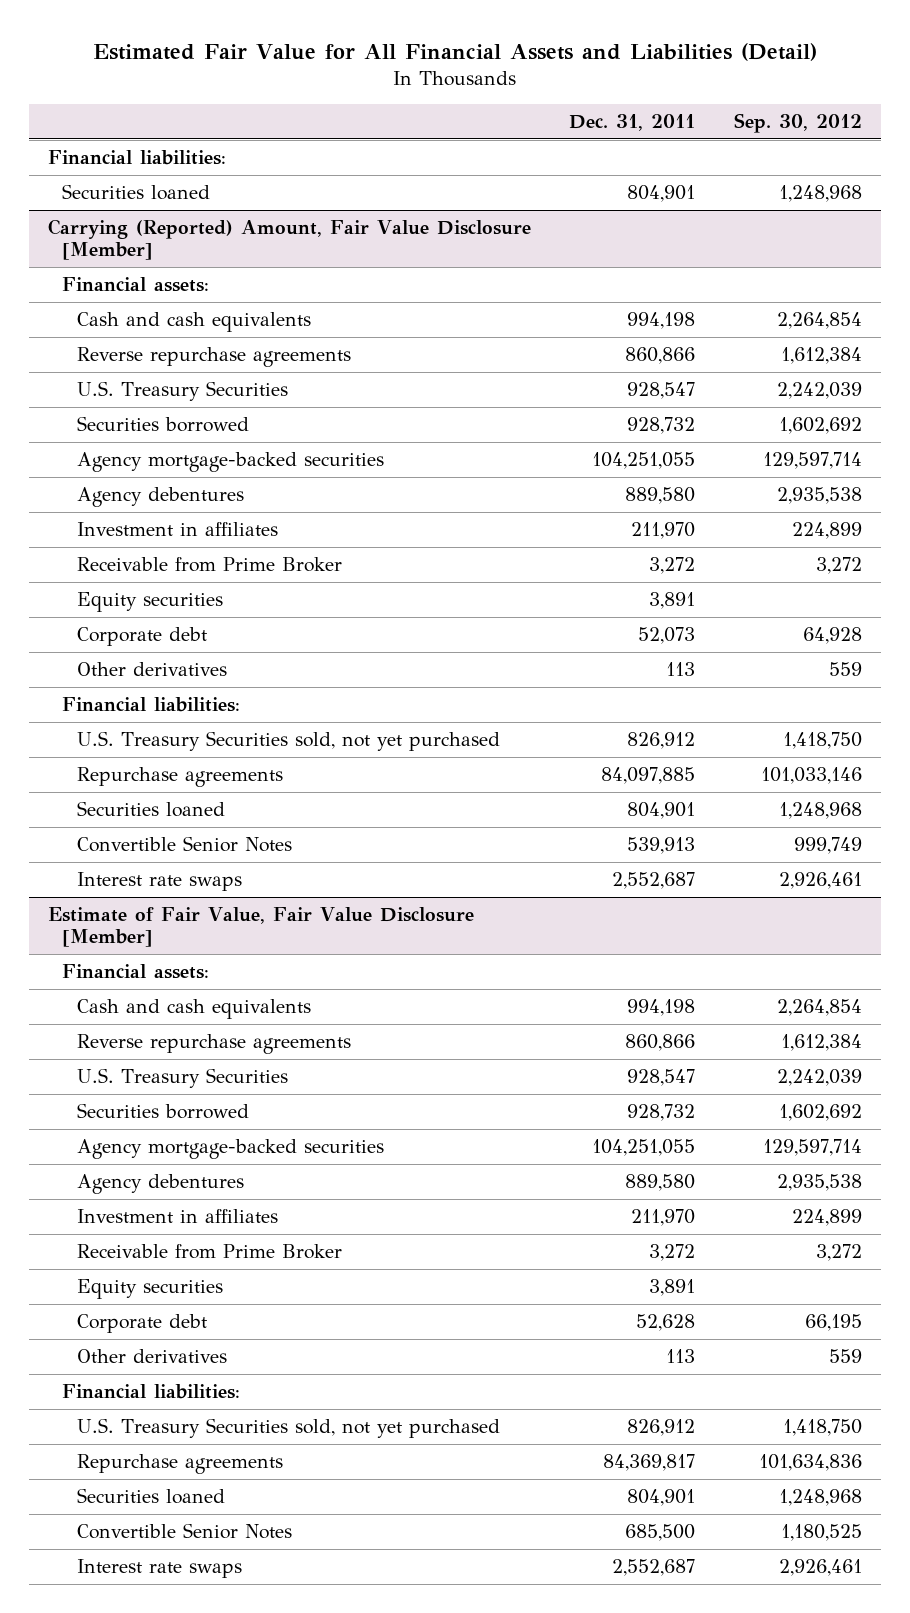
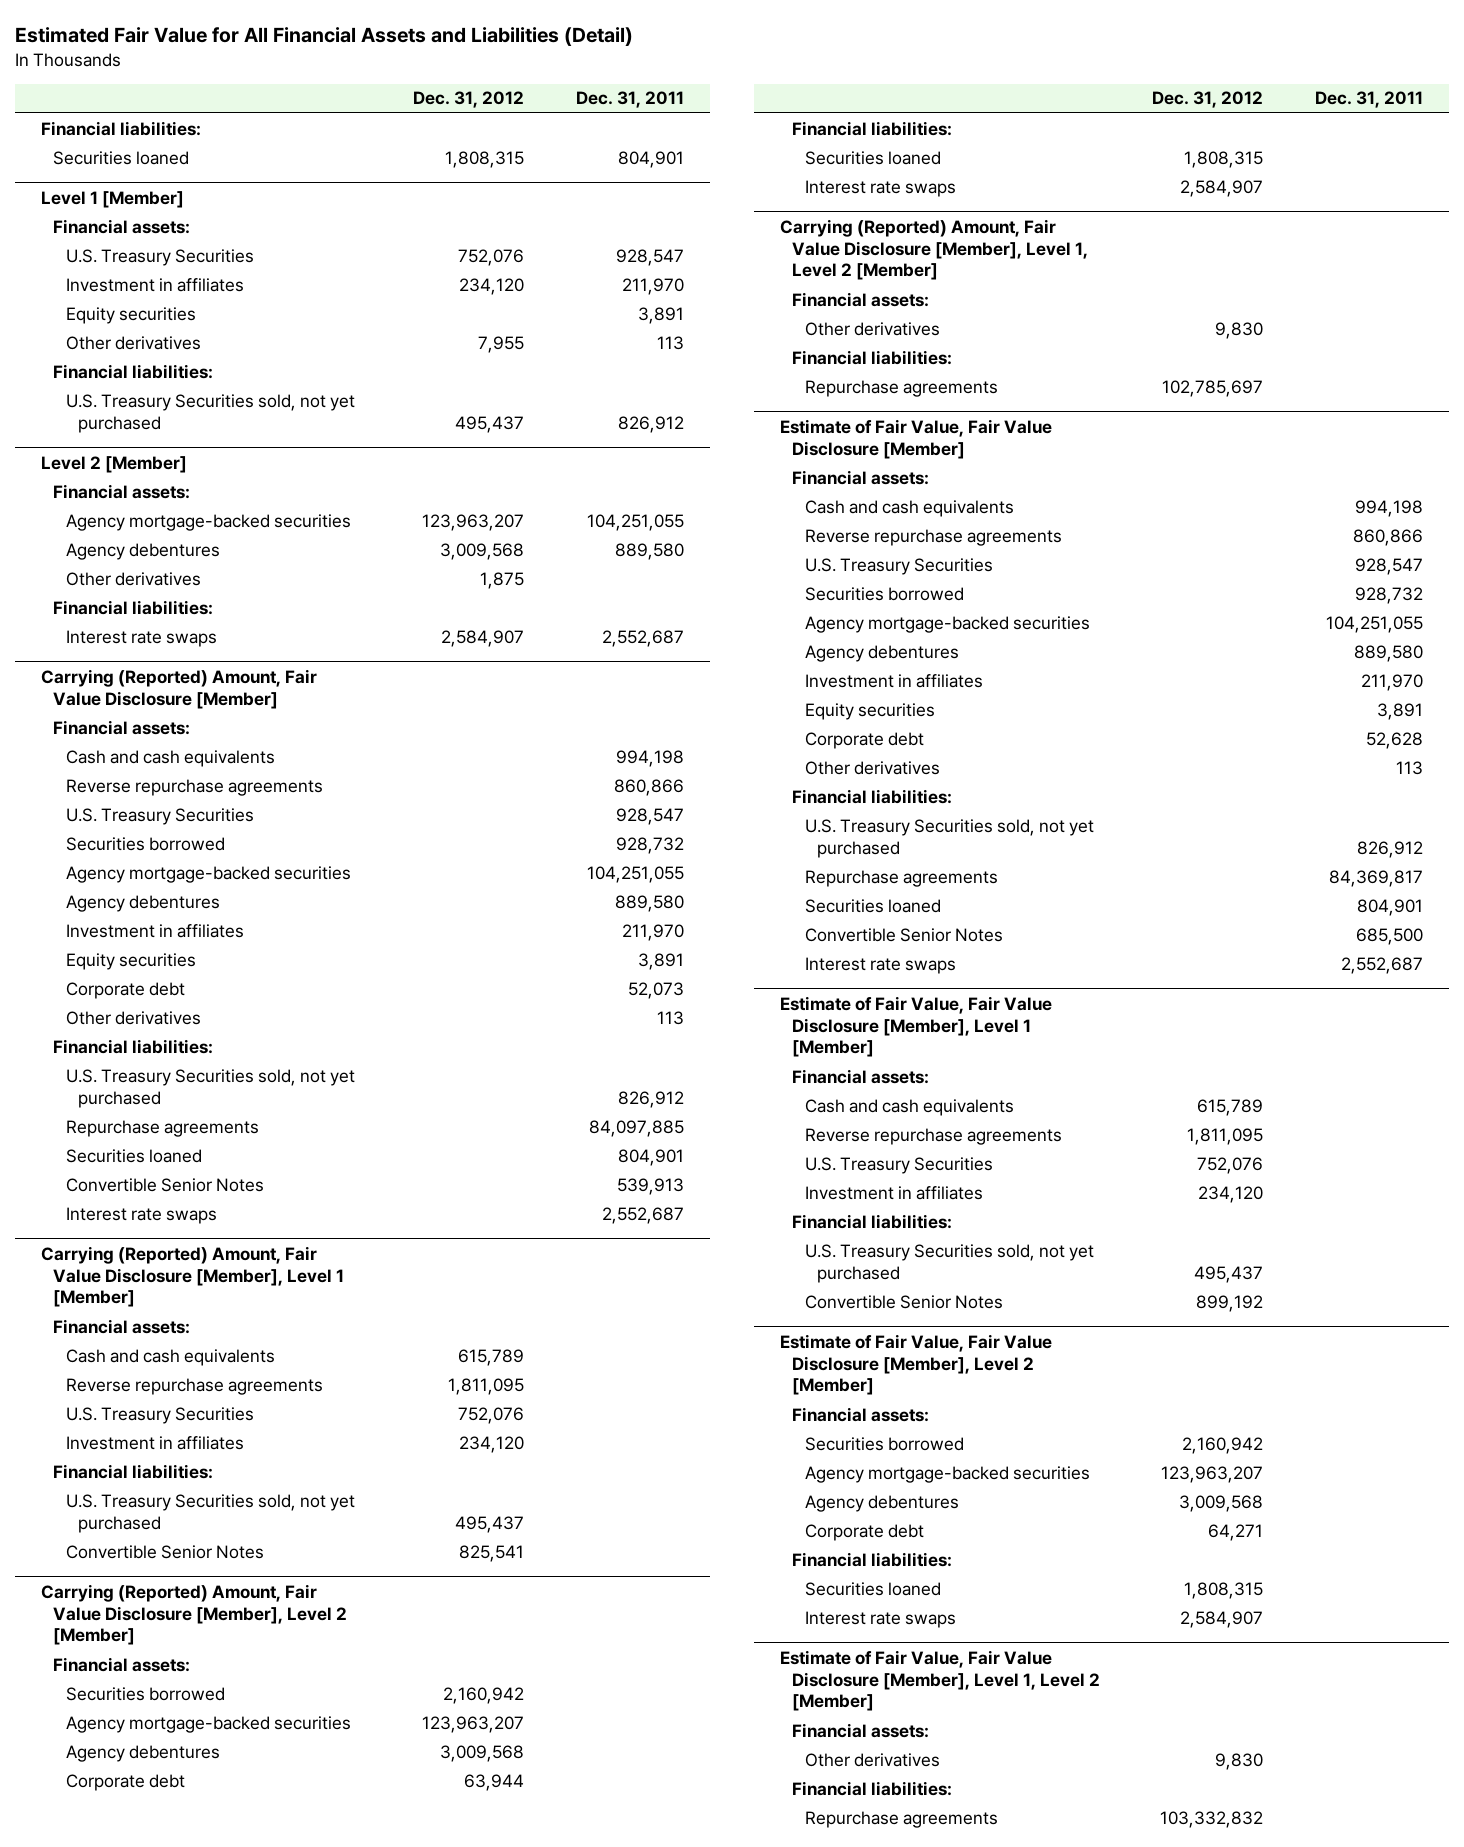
- | Dec. 31, 2011 | Sep. 30, 2012
+ | Dec. 31, 2012 | Dec. 31, 2011
+ Level 1 [Member]
+ Financial assets:
+ U.S. Treasury Securities | 752,076 | 928,547
+ Investment in affiliates | 234,120 | 211,970
+ Equity securities | | 3,891
+ Other derivatives | 7,955 | 113
+ Financial liabilities:
+ U.S. Treasury Securities sold, not yet purchased | 495,437 | 826,912
+ Level 2 [Member]
+ Financial assets:
+ Agency mortgage-backed securities | 123,963,207 | 104,251,055
+ Agency debentures | 3,009,568 | 889,580
+ Other derivatives | 1,875 |
+ Financial liabilities:
+ Interest rate swaps | 2,584,907 | 2,552,687
@ Carrying (Reported) Amount, Fair Value Disclosure [Member]
- Receivable from Prime Broker | 3,272 | 3,272
+ Carrying (Reported) Amount, Fair Value Disclosure [Member], Level 1 [Member]
+ Financial assets:
+ Cash and cash equivalents | 615,789 |
+ Reverse repurchase agreements | 1,811,095 |
+ U.S. Treasury Securities | 752,076 |
+ Investment in affiliates | 234,120 |
+ Financial liabilities:
+ U.S. Treasury Securities sold, not yet purchased | 495,437 |
+ Convertible Senior Notes | 825,541 |
+ Carrying (Reported) Amount, Fair Value Disclosure [Member], Level 2 [Member]
+ Financial assets:
+ Securities borrowed | 2,160,942 |
+ Agency mortgage-backed securities | 123,963,207 |
+ Agency debentures | 3,009,568 |
+ Corporate debt | 63,944 |
+ Financial liabilities:
+ Securities loaned | 1,808,315 |
+ Interest rate swaps | 2,584,907 |
+ Carrying (Reported) Amount, Fair Value Disclosure [Member], Level 1, Level 2 [Member]
+ Financial assets:
+ Other derivatives | 9,830 |
+ Financial liabilities:
+ Repurchase agreements | 102,785,697 |
@ Estimate of Fair Value, Fair Value Disclosure [Member]
- Receivable from Prime Broker | 3,272 | 3,272
+ Estimate of Fair Value, Fair Value Disclosure [Member], Level 1 [Member]
+ Financial assets:
+ Cash and cash equivalents | 615,789 |
+ Reverse repurchase agreements | 1,811,095 |
+ U.S. Treasury Securities | 752,076 |
+ Investment in affiliates | 234,120 |
+ Financial liabilities:
+ U.S. Treasury Securities sold, not yet purchased | 495,437 |
+ Convertible Senior Notes | 899,192 |
+ Estimate of Fair Value, Fair Value Disclosure [Member], Level 2 [Member]
+ Financial assets:
+ Securities borrowed | 2,160,942 |
+ Agency mortgage-backed securities | 123,963,207 |
+ Agency debentures | 3,009,568 |
+ Corporate debt | 64,271 |
+ Financial liabilities:
+ Securities loaned | 1,808,315 |
+ Interest rate swaps | 2,584,907 |
+ Estimate of Fair Value, Fair Value Disclosure [Member], Level 1, Level 2 [Member]
+ Financial assets:
+ Other derivatives | 9,830 |
+ Financial liabilities:
+ Repurchase agreements | 103,332,832 |

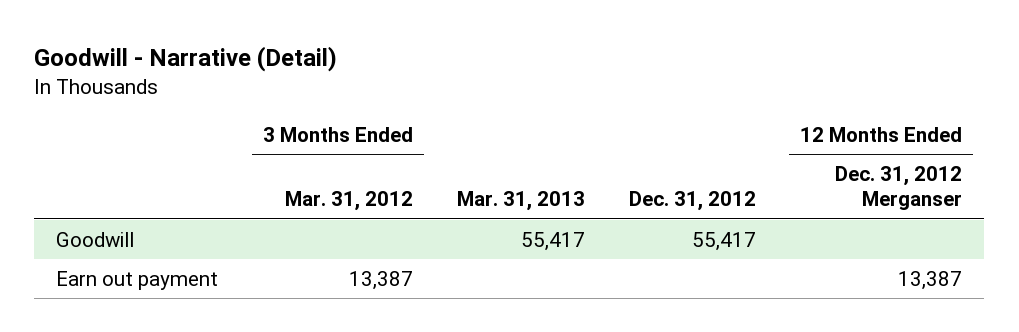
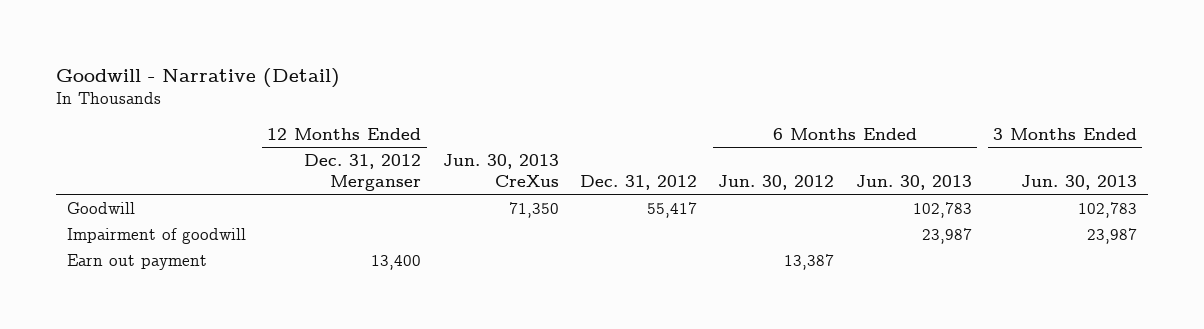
- | 3 Months Ended Mar. 31, 2012 | Mar. 31, 2013 | Dec. 31, 2012 | 12 Months Ended Dec. 31, 2012 Merganser
+ | 12 Months Ended Dec. 31, 2012 Merganser | Jun. 30, 2013 CreXus | Dec. 31, 2012 | 6 Months Ended Jun. 30, 2012 | 6 Months Ended Jun. 30, 2013 | 3 Months Ended Jun. 30, 2013
- Earn out payment | 13,387 | | | 13,387
+ Impairment of goodwill | | | | | 23,987 | 23,987
+ Earn out payment | 13,400 | | | 13,387 | |

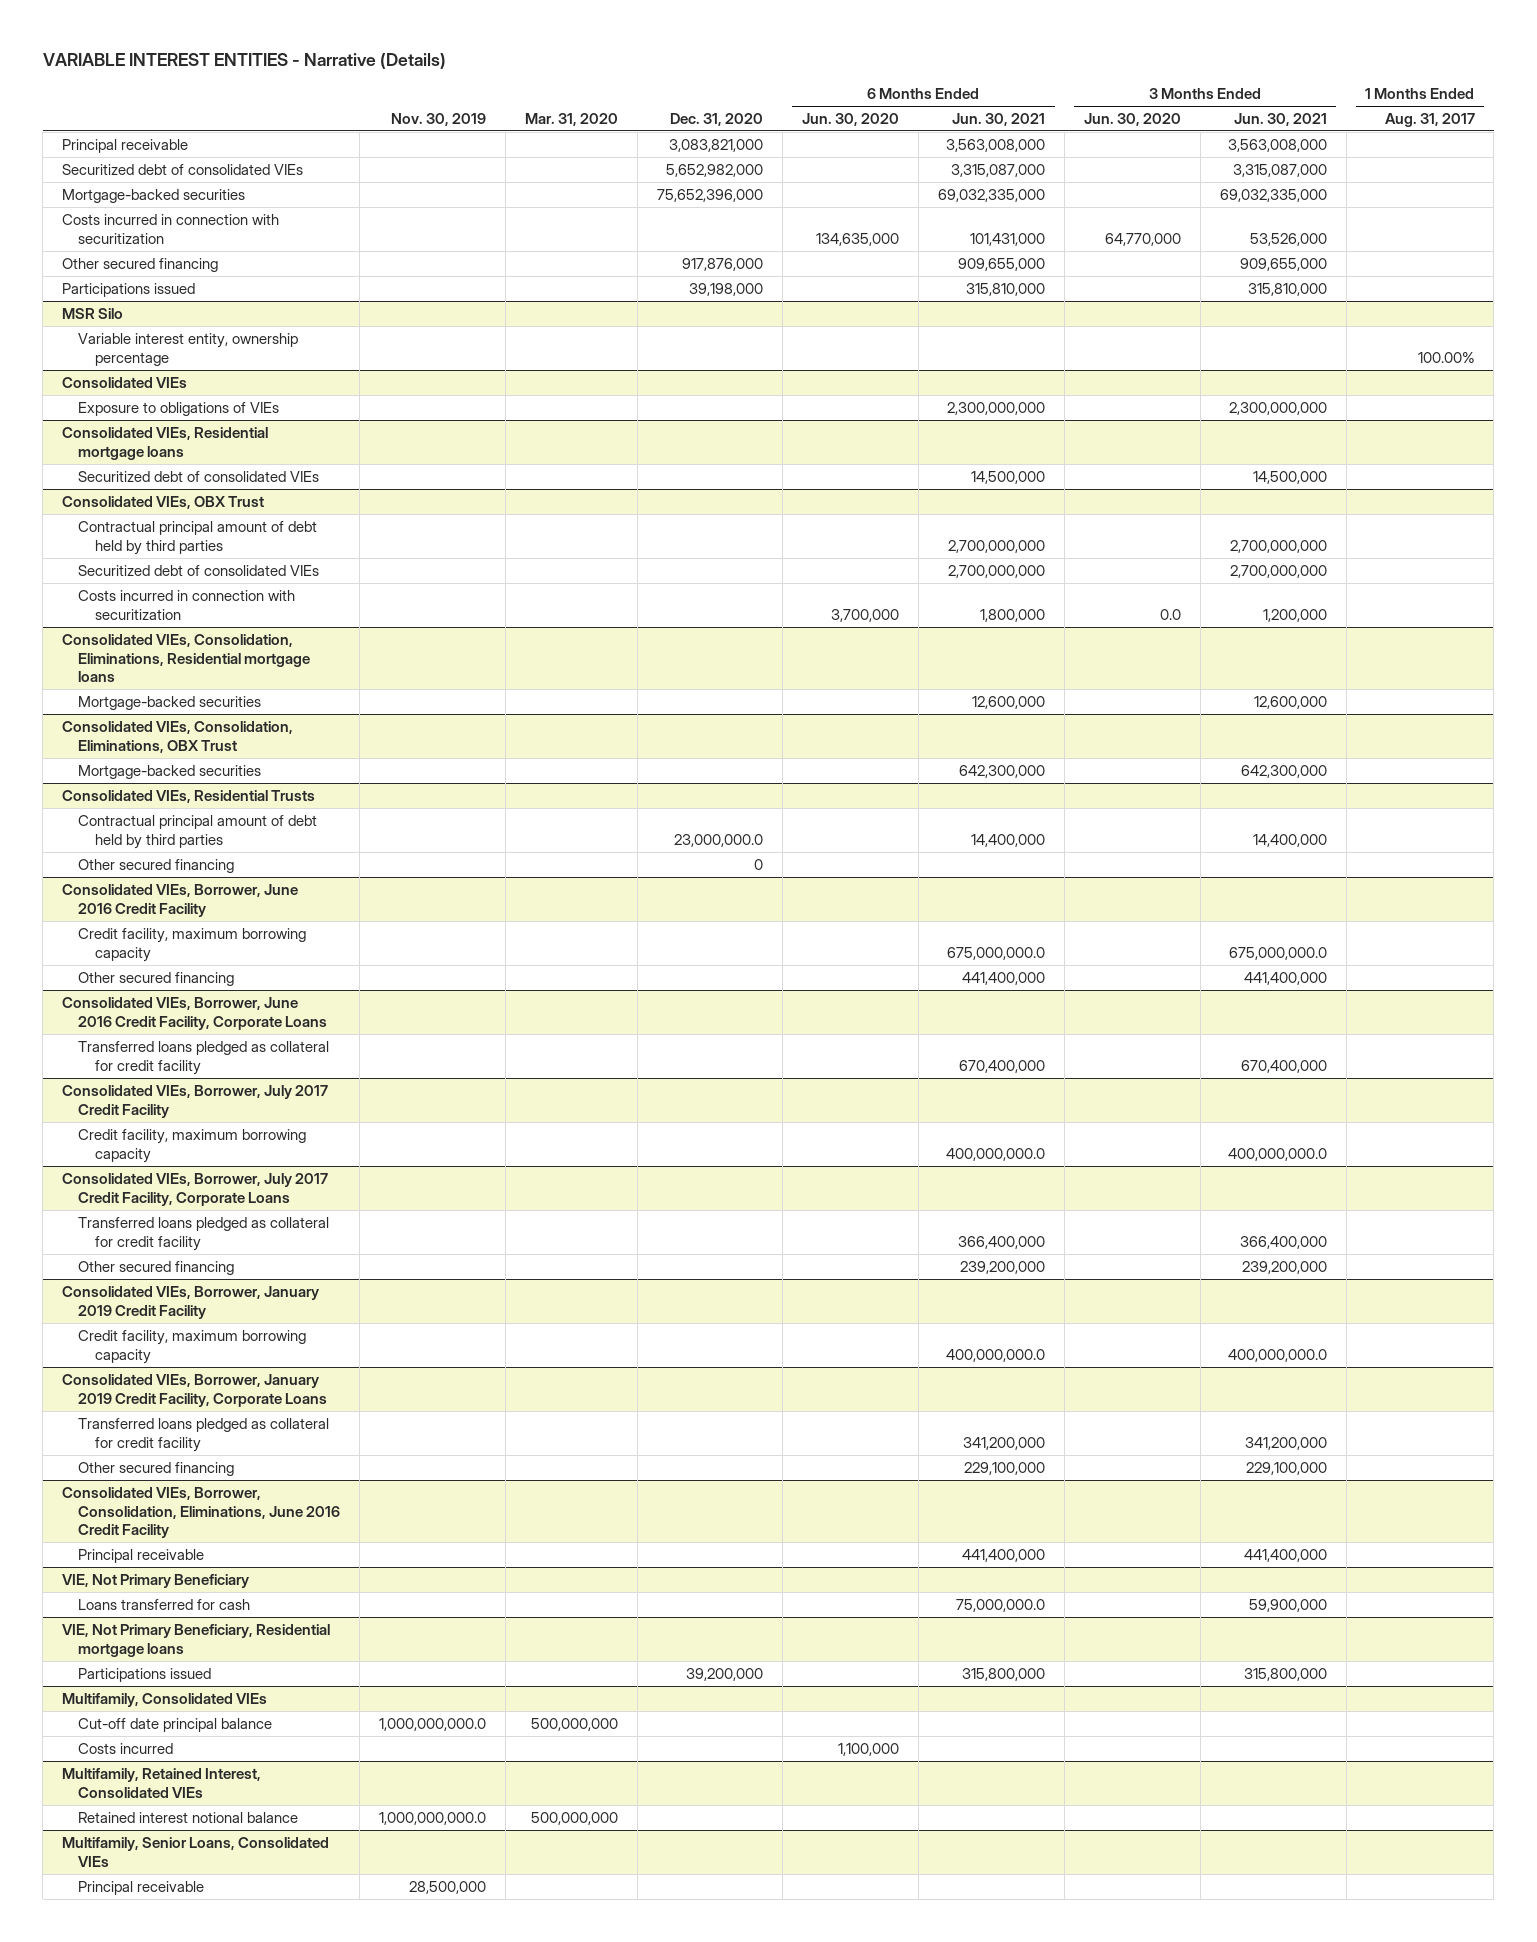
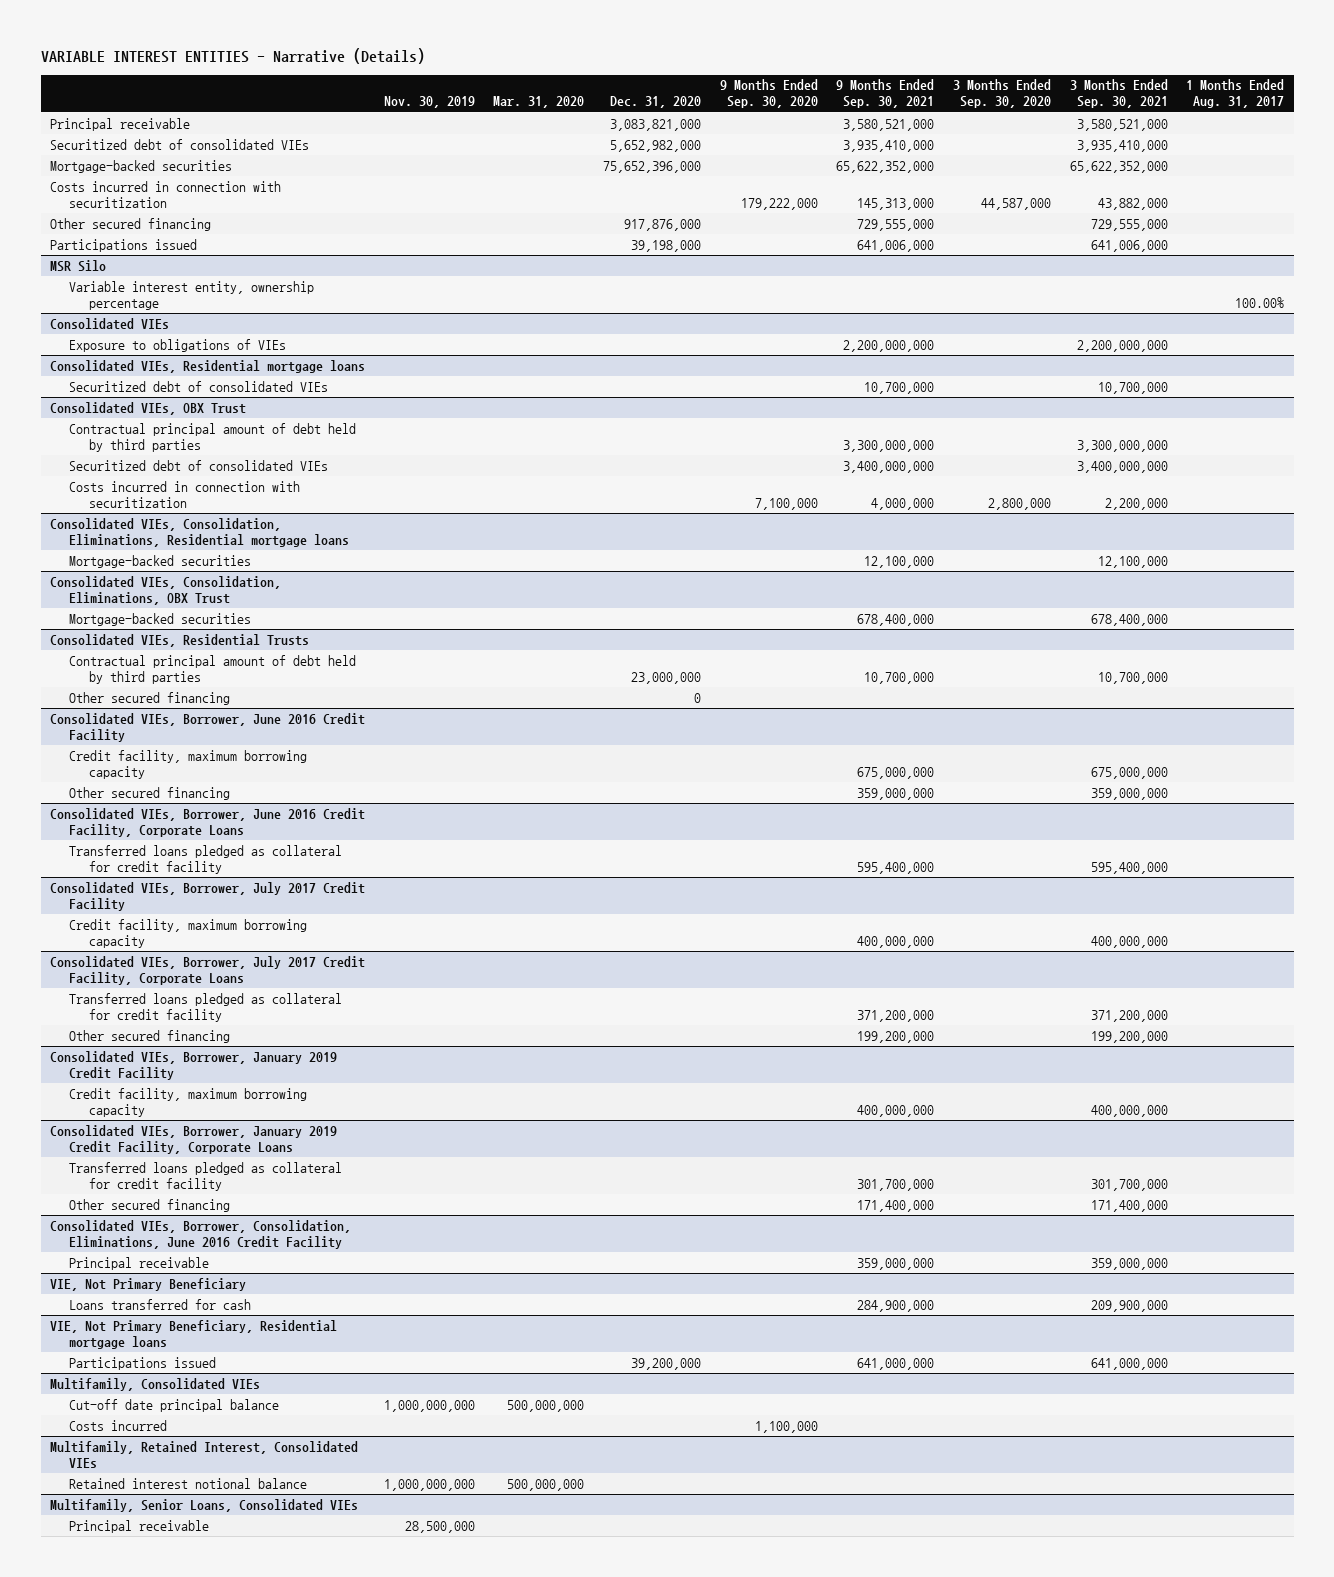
- | Nov. 30, 2019 | Mar. 31, 2020 | Dec. 31, 2020 | 6 Months Ended Jun. 30, 2020 | 6 Months Ended Jun. 30, 2021 | 3 Months Ended Jun. 30, 2020 | 3 Months Ended Jun. 30, 2021 | 1 Months Ended Aug. 31, 2017
+ | Nov. 30, 2019 | Mar. 31, 2020 | Dec. 31, 2020 | 9 Months Ended Sep. 30, 2020 | 9 Months Ended Sep. 30, 2021 | 3 Months Ended Sep. 30, 2020 | 3 Months Ended Sep. 30, 2021 | 1 Months Ended Aug. 31, 2017
@ Consolidated VIEs, Residential Trusts
- Contractual principal amount of debt held by third parties | | | 23,000,000.0 | | 14,400,000 | | 14,400,000 |
+ Contractual principal amount of debt held by third parties | | | 23,000,000 | | 10,700,000 | | 10,700,000 |
@ Multifamily, Consolidated VIEs
- Cut-off date principal balance | 1,000,000,000.0 | 500,000,000 | | | | | |
+ Cut-off date principal balance | 1,000,000,000 | 500,000,000 | | | | | |
@ Multifamily, Retained Interest, Consolidated VIEs
- Retained interest notional balance | 1,000,000,000.0 | 500,000,000 | | | | | |
+ Retained interest notional balance | 1,000,000,000 | 500,000,000 | | | | | |

